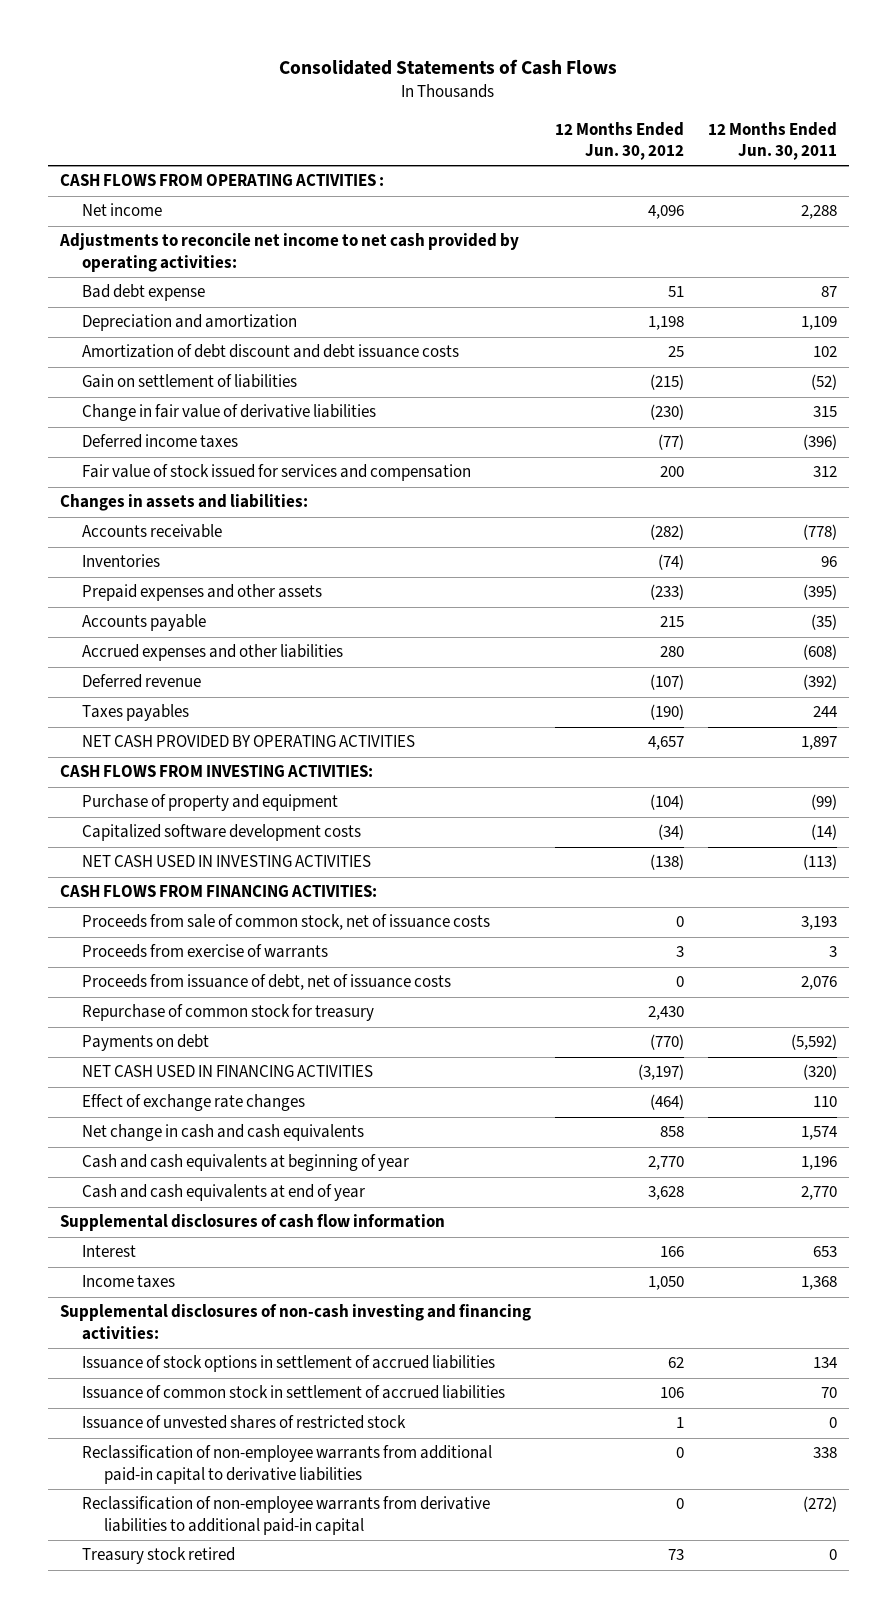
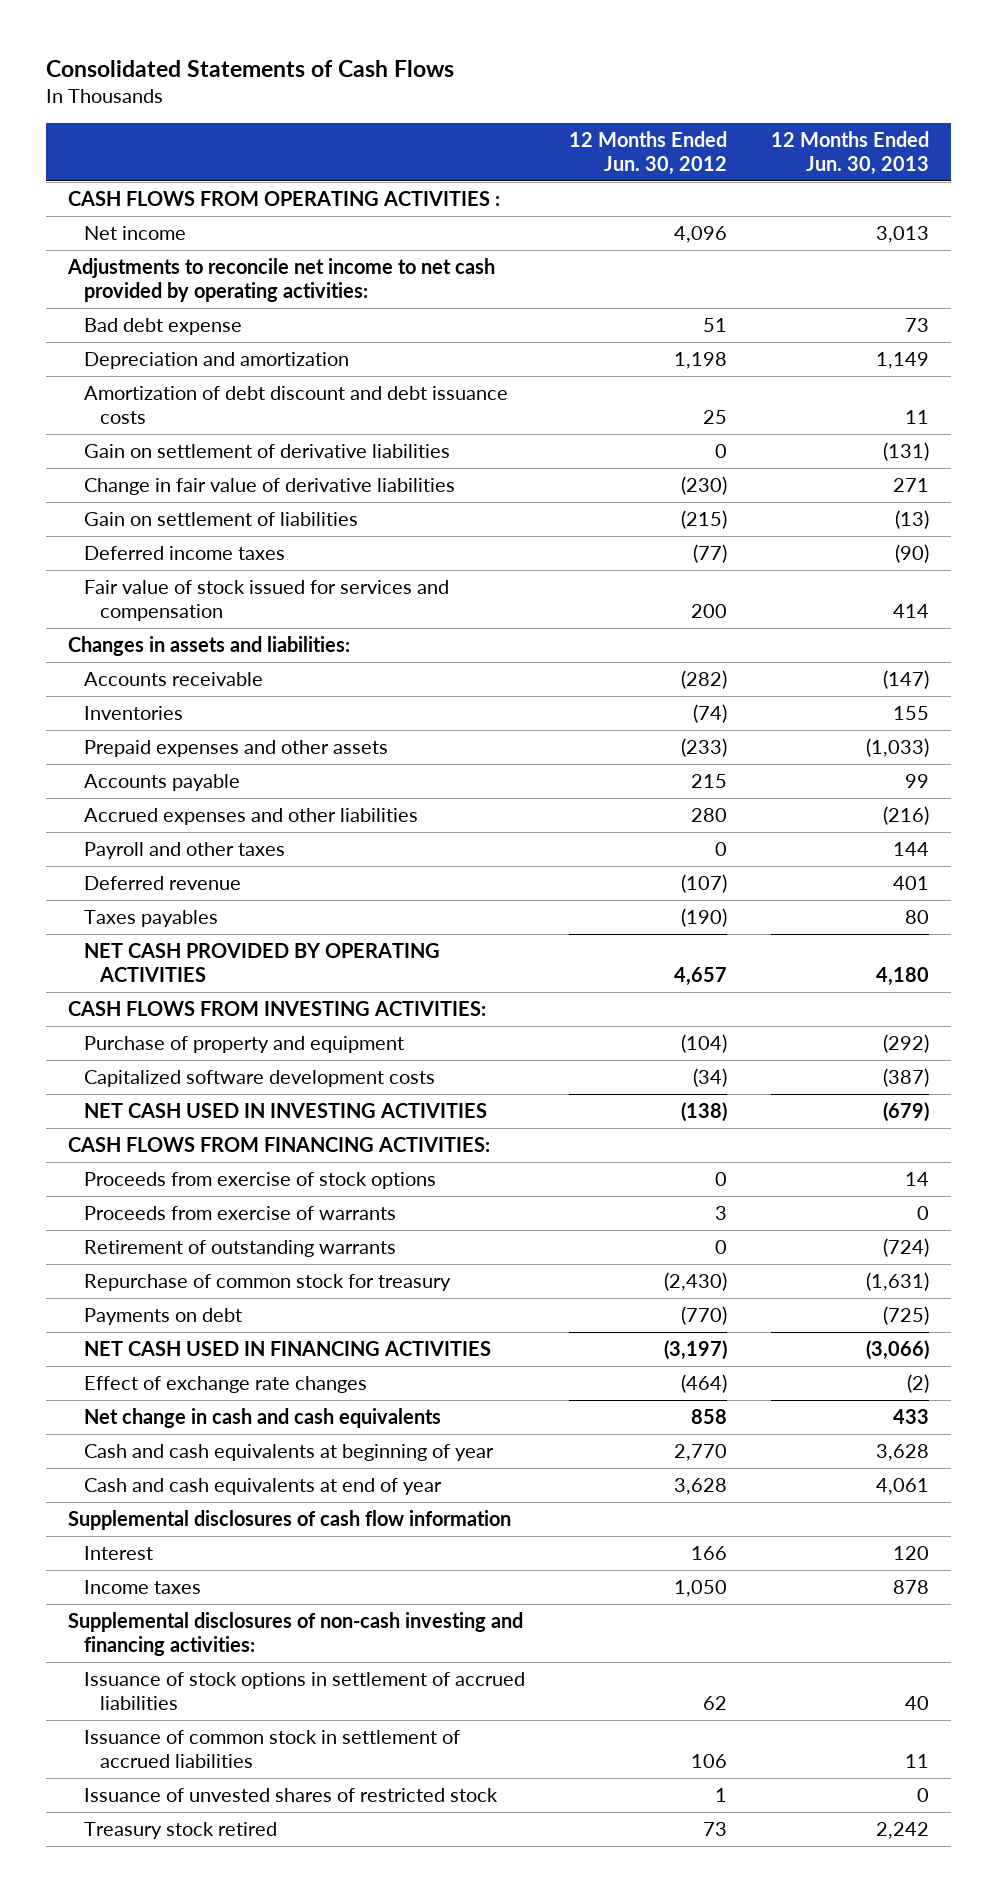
- | 12 Months Ended Jun. 30, 2012 | 12 Months Ended Jun. 30, 2011
+ | 12 Months Ended Jun. 30, 2012 | 12 Months Ended Jun. 30, 2013
+ Gain on settlement of derivative liabilities | 0 | (131)
moved down: Gain on settlement of liabilities | (215) | (13)
+ Payroll and other taxes | 0 | 144
- Proceeds from sale of common stock, net of issuance costs | 0 | 3,193
+ Proceeds from exercise of stock options | 0 | 14
- Proceeds from issuance of debt, net of issuance costs | 0 | 2,076
- Repurchase of common stock for treasury | 2,430 |
+ Retirement of outstanding warrants | 0 | (724)
+ Repurchase of common stock for treasury | (2,430) | (1,631)
- Reclassification of non-employee warrants from additional paid-in capital to derivative liabilities | 0 | 338
- Reclassification of non-employee warrants from derivative liabilities to additional paid-in capital | 0 | (272)

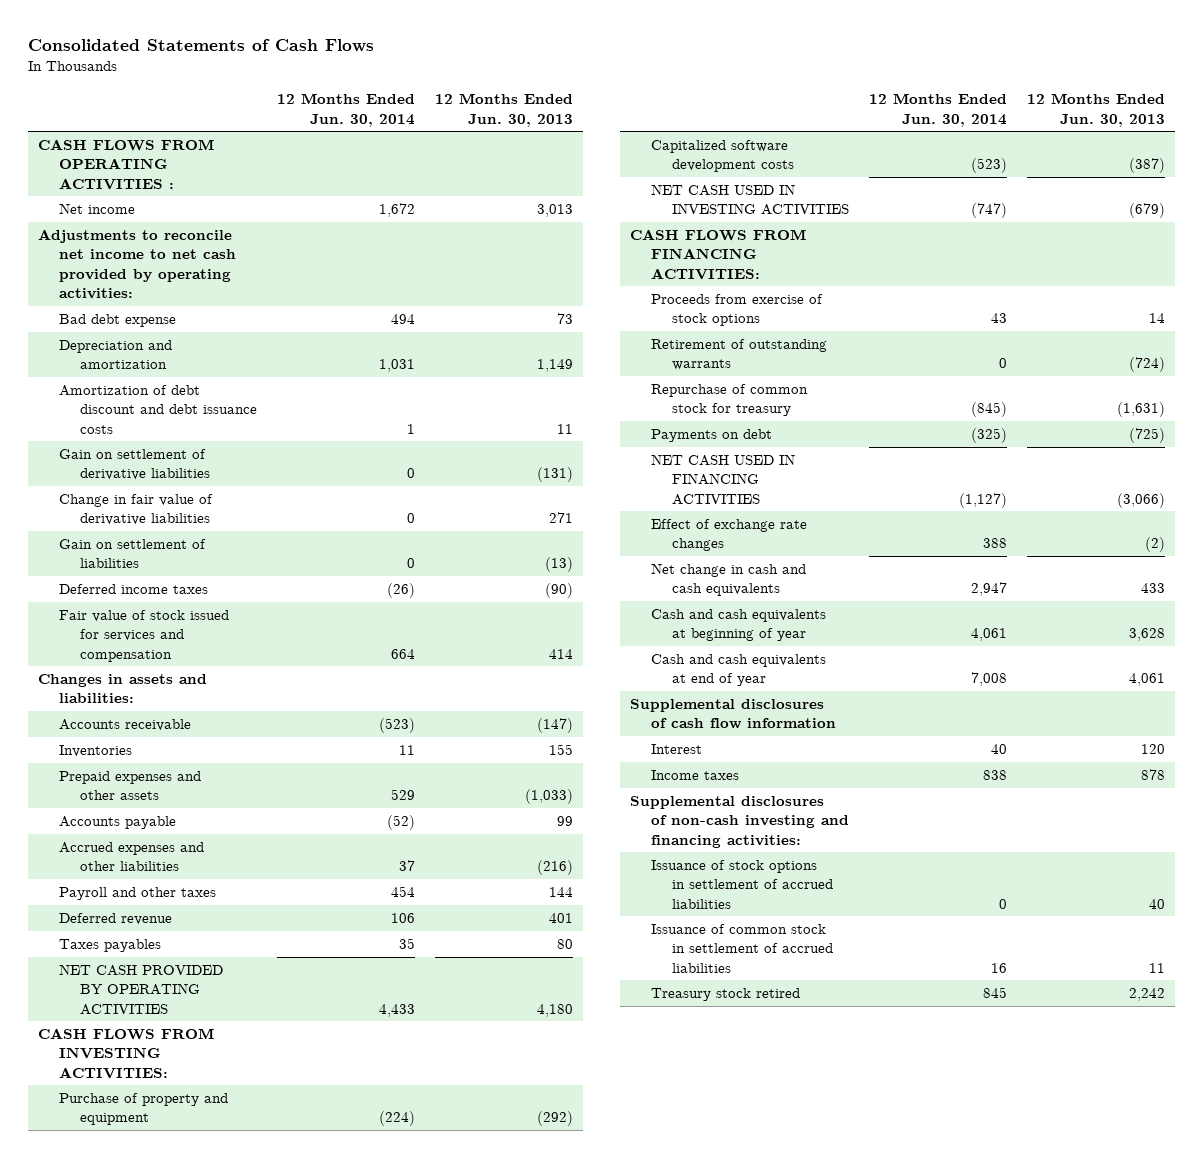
- | 12 Months Ended Jun. 30, 2012 | 12 Months Ended Jun. 30, 2013
+ | 12 Months Ended Jun. 30, 2014 | 12 Months Ended Jun. 30, 2013
- Proceeds from exercise of warrants | 3 | 0
- Issuance of unvested shares of restricted stock | 1 | 0

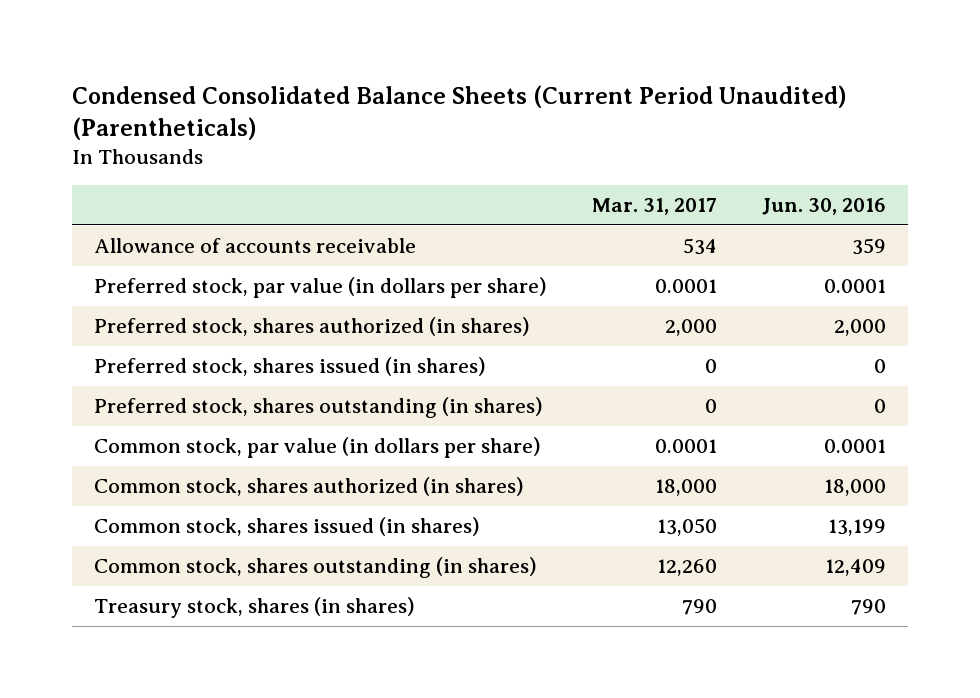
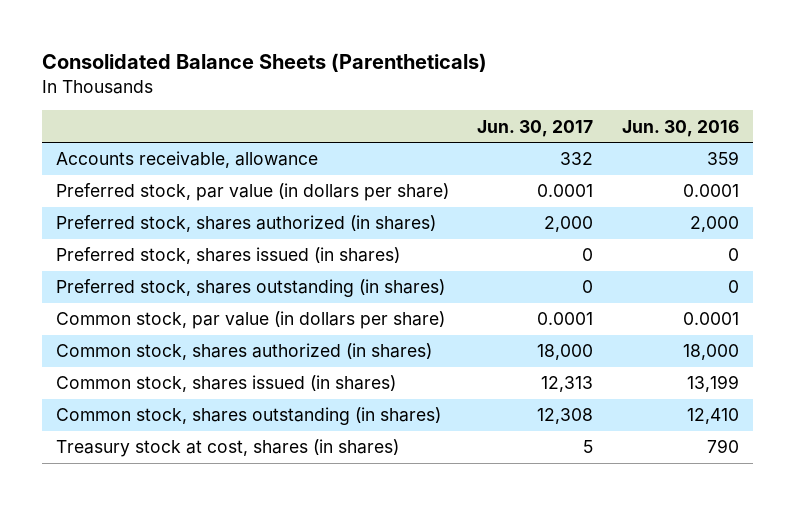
- Condensed Consolidated Balance Sheets (Current Period Unaudited) (Parentheticals)
+ Consolidated Balance Sheets (Parentheticals)
- | Mar. 31, 2017 | Jun. 30, 2016
+ | Jun. 30, 2017 | Jun. 30, 2016
- Allowance of accounts receivable | 534 | 359
+ Accounts receivable, allowance | 332 | 359
- Common stock, shares outstanding (in shares) | 12,260 | 12,409
- Treasury stock, shares (in shares) | 790 | 790
+ Common stock, shares outstanding (in shares) | 12,308 | 12,410
+ Treasury stock at cost, shares (in shares) | 5 | 790

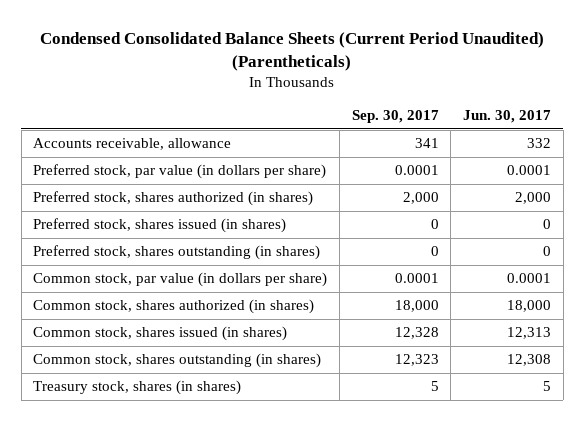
- Consolidated Balance Sheets (Parentheticals)
+ Condensed Consolidated Balance Sheets (Current Period Unaudited) (Parentheticals)
- | Jun. 30, 2017 | Jun. 30, 2016
+ | Sep. 30, 2017 | Jun. 30, 2017
- Treasury stock at cost, shares (in shares) | 5 | 790
+ Treasury stock, shares (in shares) | 5 | 5

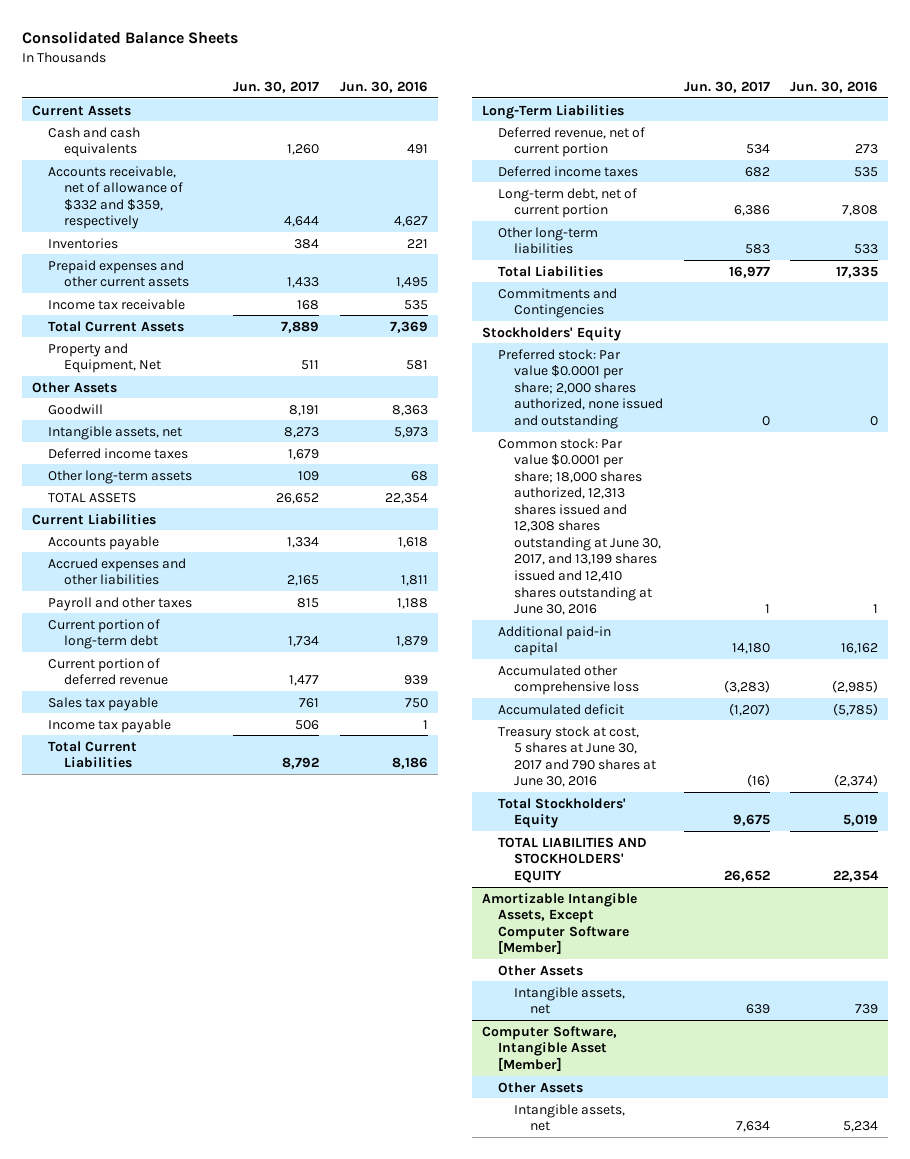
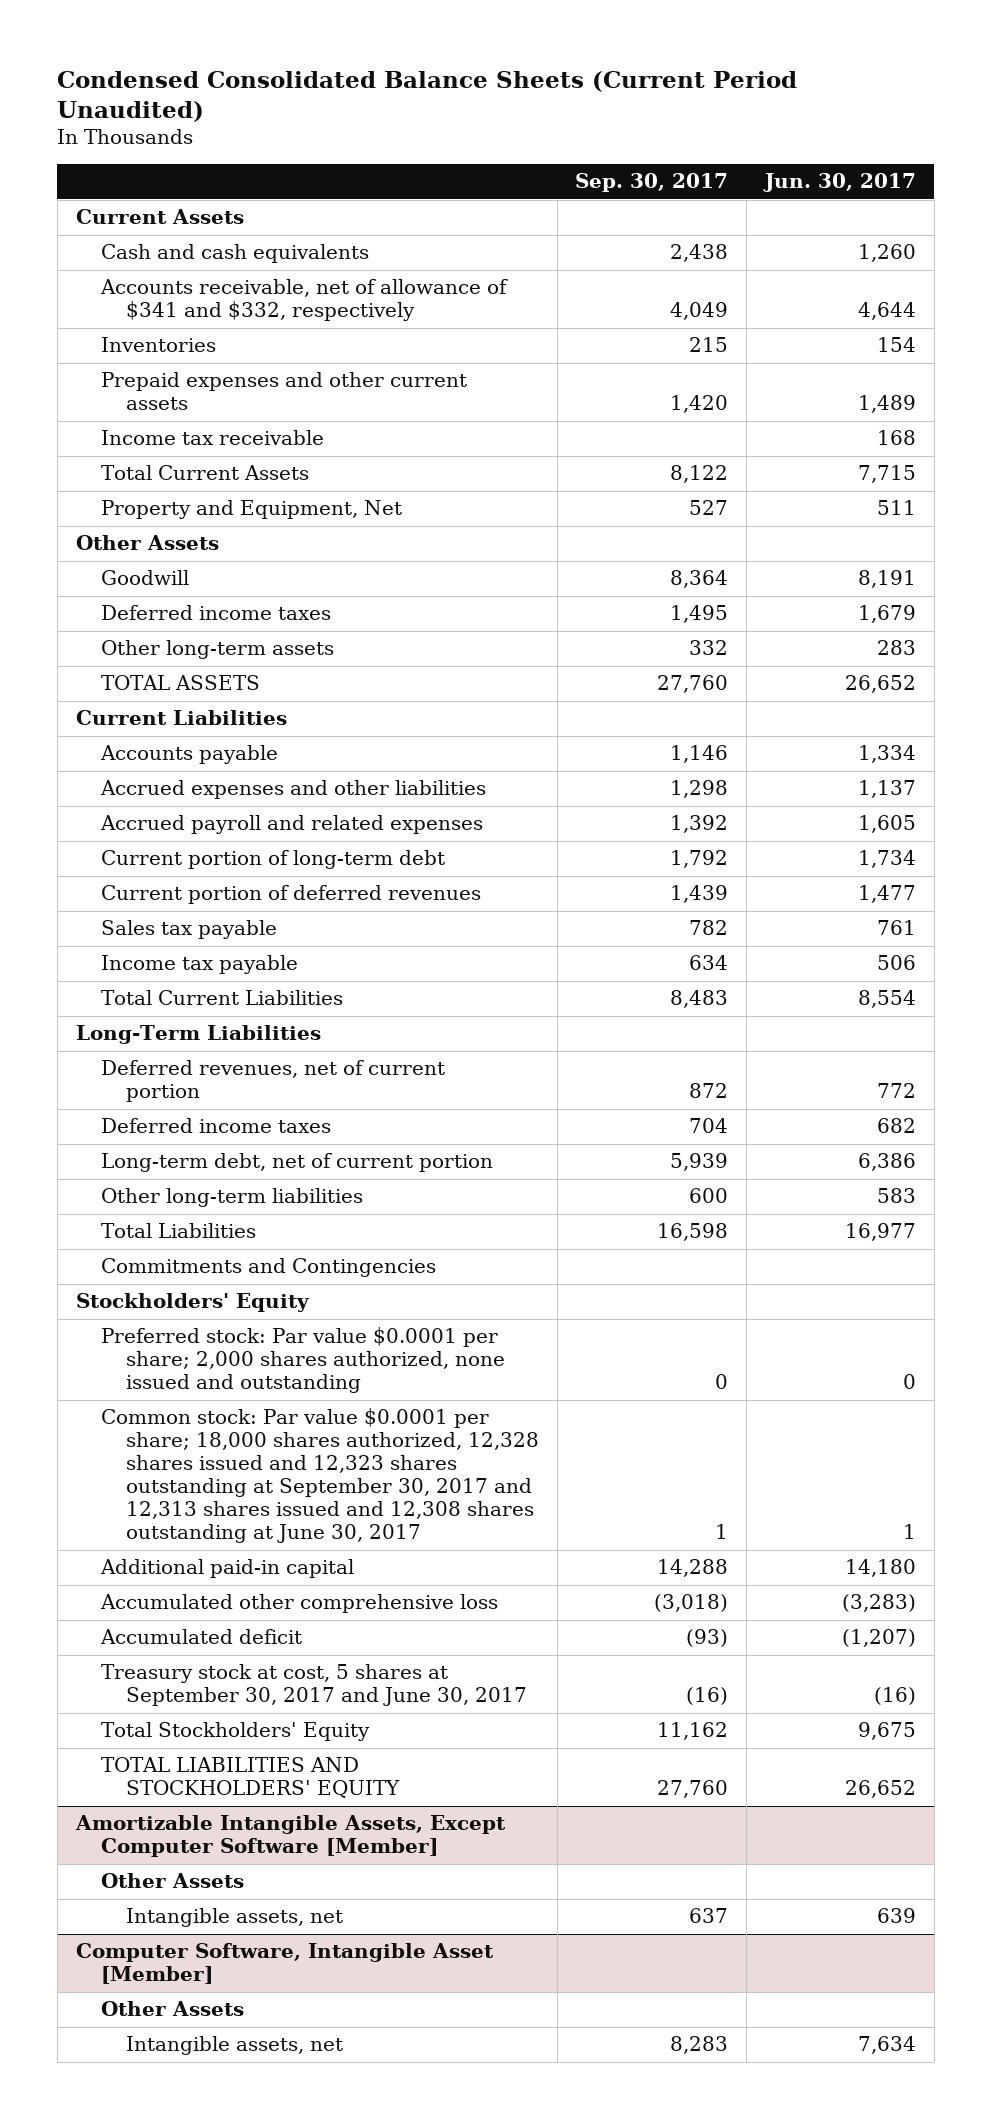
- Consolidated Balance Sheets
+ Condensed Consolidated Balance Sheets (Current Period Unaudited)
- | Jun. 30, 2017 | Jun. 30, 2016
+ | Sep. 30, 2017 | Jun. 30, 2017
- Accounts receivable, net of allowance of $332 and $359, respectively | 4,644 | 4,627
- Inventories | 384 | 221
- Prepaid expenses and other current assets | 1,433 | 1,495
+ Accounts receivable, net of allowance of $341 and $332, respectively | 4,049 | 4,644
+ Inventories | 215 | 154
+ Prepaid expenses and other current assets | 1,420 | 1,489
- Total Current Assets | 7,889 | 7,369
+ Total Current Assets | 8,122 | 7,715
- Intangible assets, net | 8,273 | 5,973
- Other long-term assets | 109 | 68
+ Other long-term assets | 332 | 283
- Accrued expenses and other liabilities | 2,165 | 1,811
- Payroll and other taxes | 815 | 1,188
+ Accrued expenses and other liabilities | 1,298 | 1,137
+ Accrued payroll and related expenses | 1,392 | 1,605
- Current portion of deferred revenue | 1,477 | 939
+ Current portion of deferred revenues | 1,439 | 1,477
- Total Current Liabilities | 8,792 | 8,186
+ Total Current Liabilities | 8,483 | 8,554
- Deferred revenue, net of current portion | 534 | 273
+ Deferred revenues, net of current portion | 872 | 772
- Common stock: Par value $0.0001 per share; 18,000 shares authorized, 12,313 shares issued and 12,308 shares outstanding at June 30, 2017, and 13,199 shares issued and 12,410 shares outstanding at June 30, 2016 | 1 | 1
+ Common stock: Par value $0.0001 per share; 18,000 shares authorized, 12,328 shares issued and 12,323 shares outstanding at September 30, 2017 and 12,313 shares issued and 12,308 shares outstanding at June 30, 2017 | 1 | 1
- Treasury stock at cost, 5 shares at June 30, 2017 and 790 shares at June 30, 2016 | (16) | (2,374)
+ Treasury stock at cost, 5 shares at September 30, 2017 and June 30, 2017 | (16) | (16)

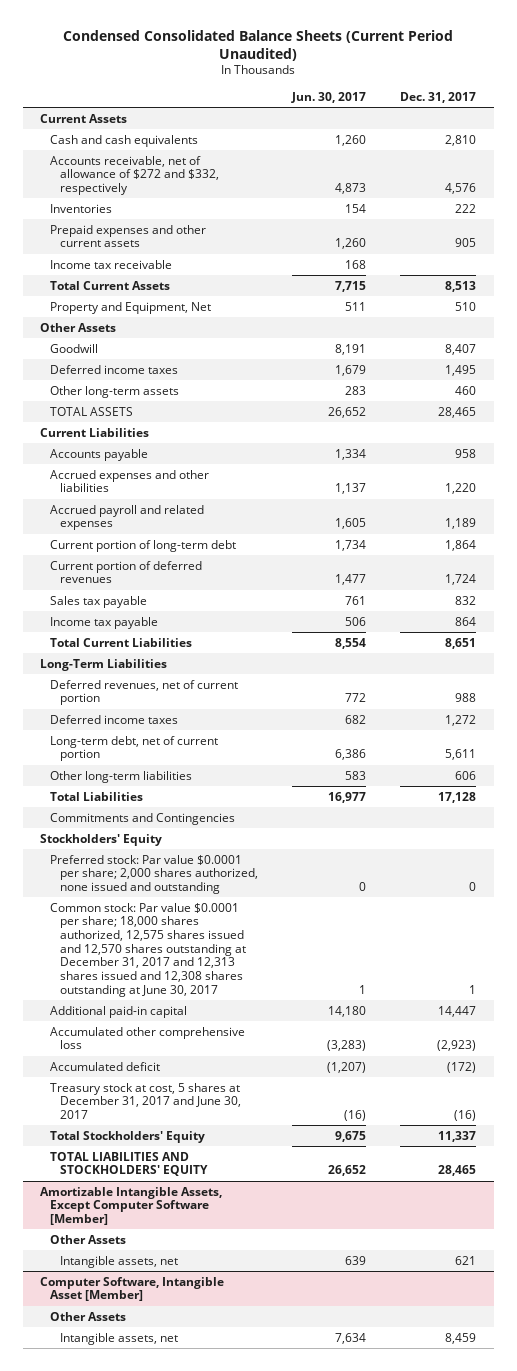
- | Sep. 30, 2017 | Jun. 30, 2017
+ | Jun. 30, 2017 | Dec. 31, 2017
- Accounts receivable, net of allowance of $341 and $332, respectively | 4,049 | 4,644
+ Accounts receivable, net of allowance of $272 and $332, respectively | 4,873 | 4,576
- Prepaid expenses and other current assets | 1,420 | 1,489
+ Prepaid expenses and other current assets | 1,260 | 905
- Common stock: Par value $0.0001 per share; 18,000 shares authorized, 12,328 shares issued and 12,323 shares outstanding at September 30, 2017 and 12,313 shares issued and 12,308 shares outstanding at June 30, 2017 | 1 | 1
+ Common stock: Par value $0.0001 per share; 18,000 shares authorized, 12,575 shares issued and 12,570 shares outstanding at December 31, 2017 and 12,313 shares issued and 12,308 shares outstanding at June 30, 2017 | 1 | 1
- Treasury stock at cost, 5 shares at September 30, 2017 and June 30, 2017 | (16) | (16)
+ Treasury stock at cost, 5 shares at December 31, 2017 and June 30, 2017 | (16) | (16)

